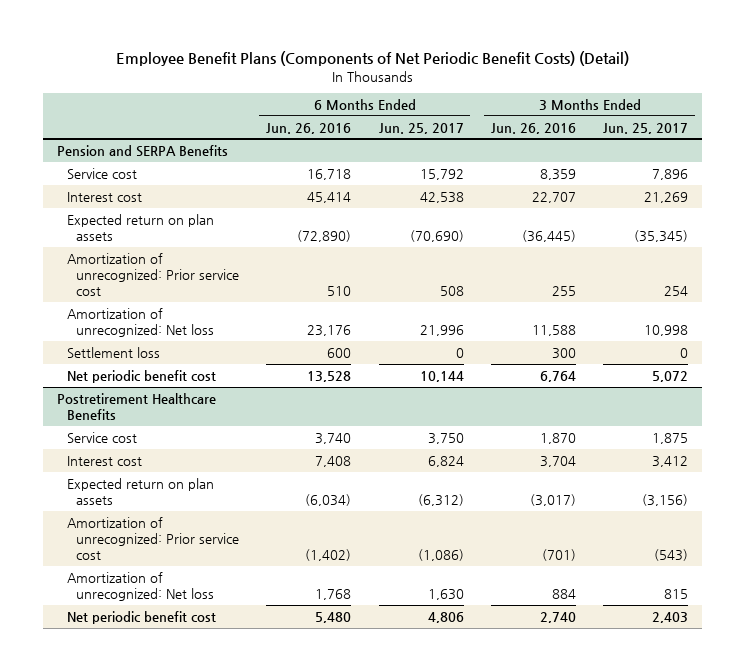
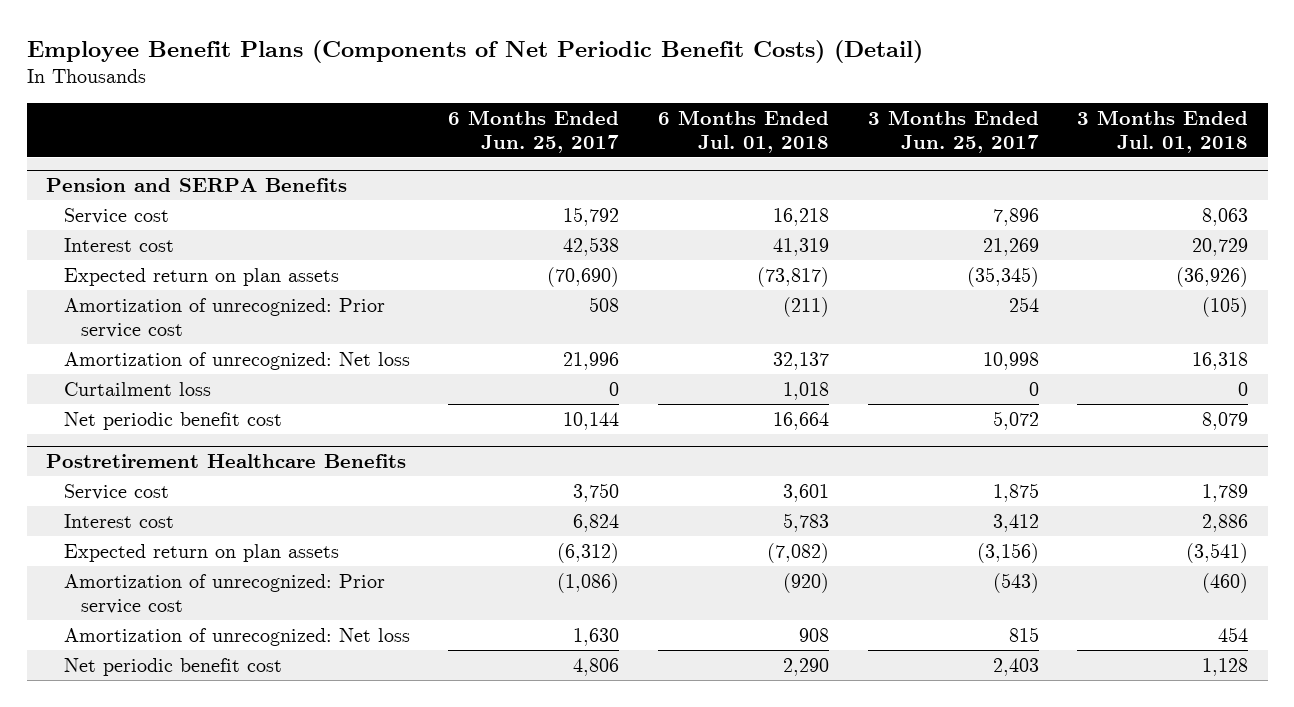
- | 6 Months Ended Jun. 26, 2016 | 6 Months Ended Jun. 25, 2017 | 3 Months Ended Jun. 26, 2016 | 3 Months Ended Jun. 25, 2017
+ | 6 Months Ended Jun. 25, 2017 | 6 Months Ended Jul. 01, 2018 | 3 Months Ended Jun. 25, 2017 | 3 Months Ended Jul. 01, 2018
@ Pension and SERPA Benefits
- Settlement loss | 600 | 0 | 300 | 0
+ Curtailment loss | 0 | 1,018 | 0 | 0

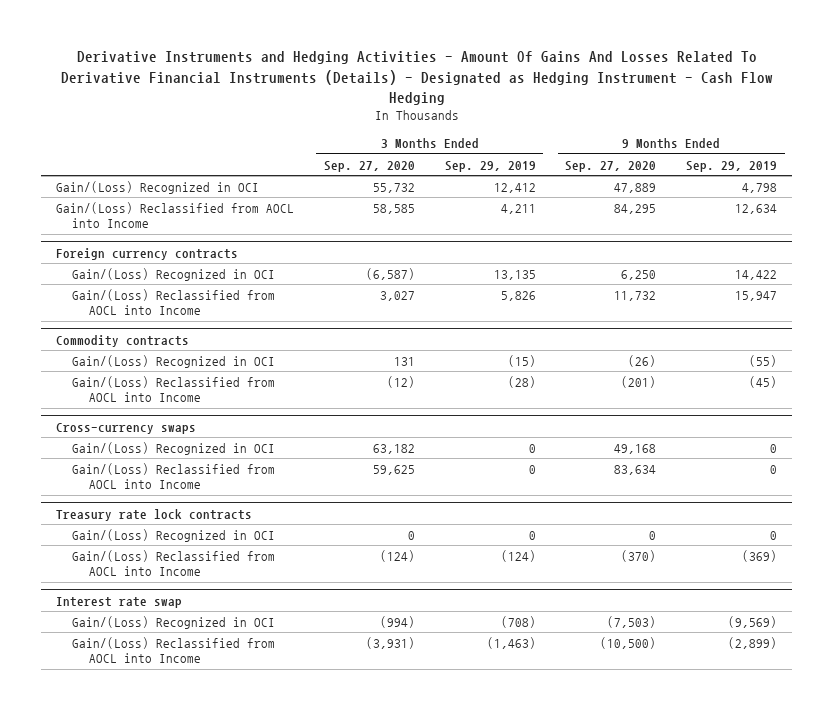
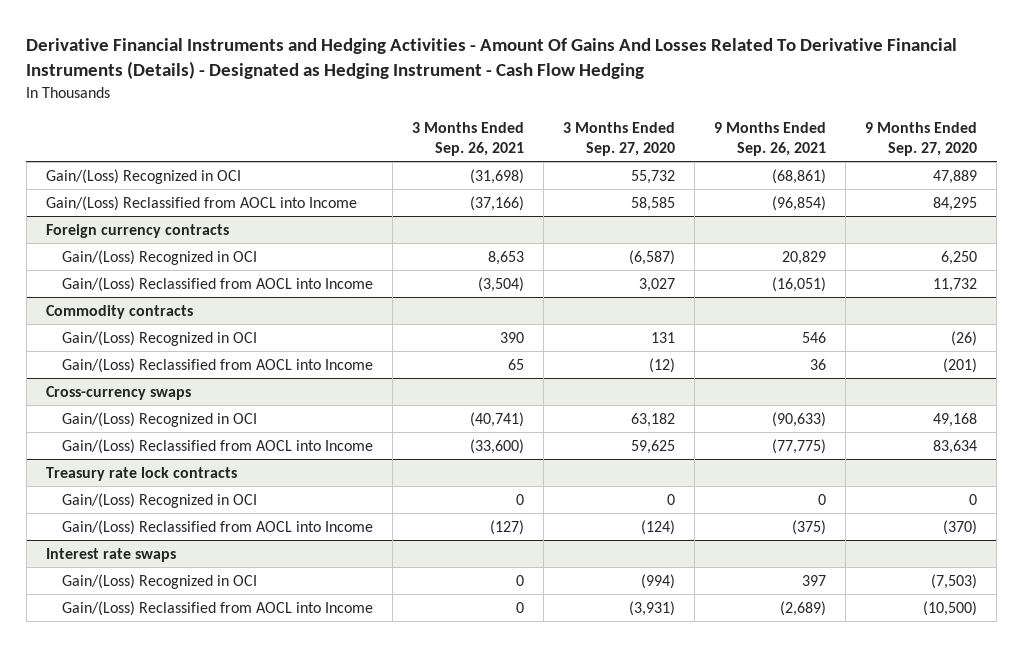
- Derivative Instruments and Hedging Activities - Amount Of Gains And Losses Related To Derivative Financial Instruments (Details) - Designated as Hedging Instrument - Cash Flow Hedging
+ Derivative Financial Instruments and Hedging Activities - Amount Of Gains And Losses Related To Derivative Financial Instruments (Details) - Designated as Hedging Instrument - Cash Flow Hedging
- | 3 Months Ended Sep. 27, 2020 | 3 Months Ended Sep. 29, 2019 | 9 Months Ended Sep. 27, 2020 | 9 Months Ended Sep. 29, 2019
+ | 3 Months Ended Sep. 26, 2021 | 3 Months Ended Sep. 27, 2020 | 9 Months Ended Sep. 26, 2021 | 9 Months Ended Sep. 27, 2020
- Interest rate swap
+ Interest rate swaps

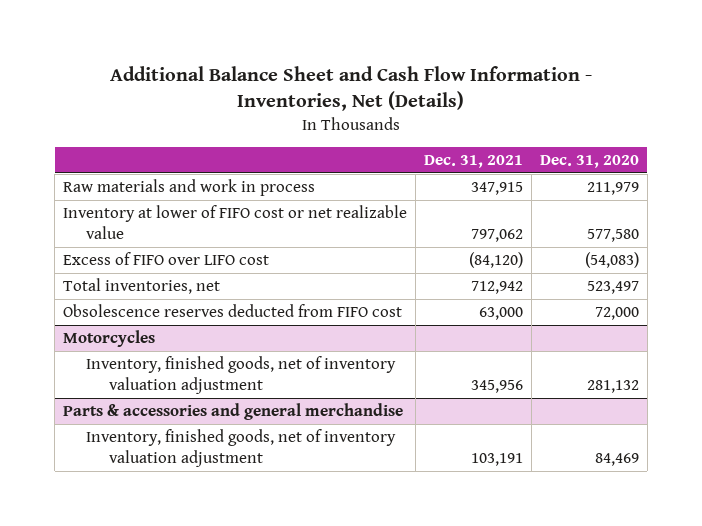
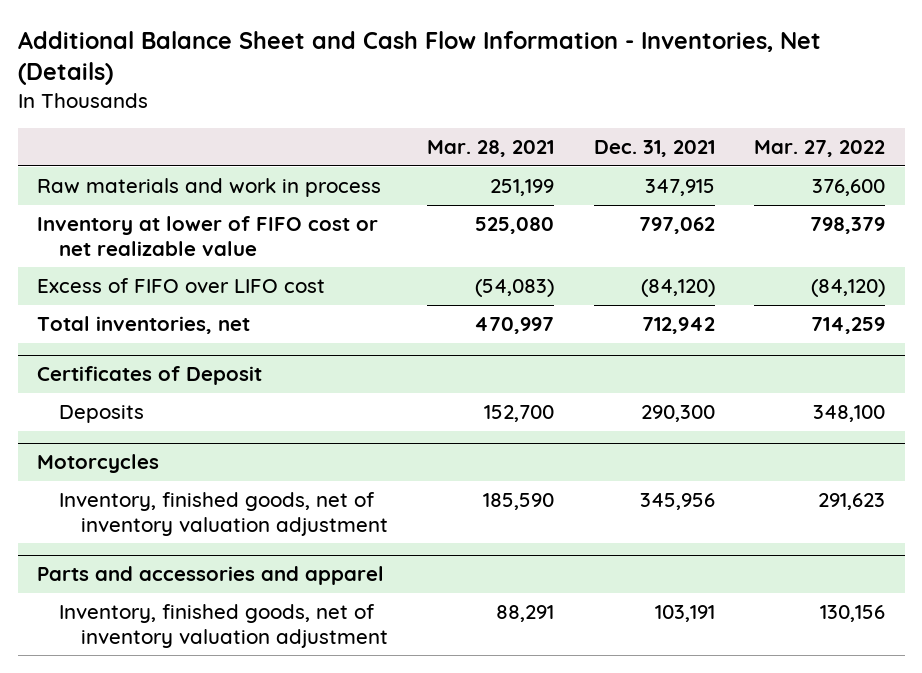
- | Dec. 31, 2021 | Dec. 31, 2020
+ | Mar. 28, 2021 | Dec. 31, 2021 | Mar. 27, 2022
- Obsolescence reserves deducted from FIFO cost | 63,000 | 72,000
+ Certificates of Deposit
+ Deposits | 152,700 | 290,300 | 348,100
- Parts & accessories and general merchandise
+ Parts and accessories and apparel

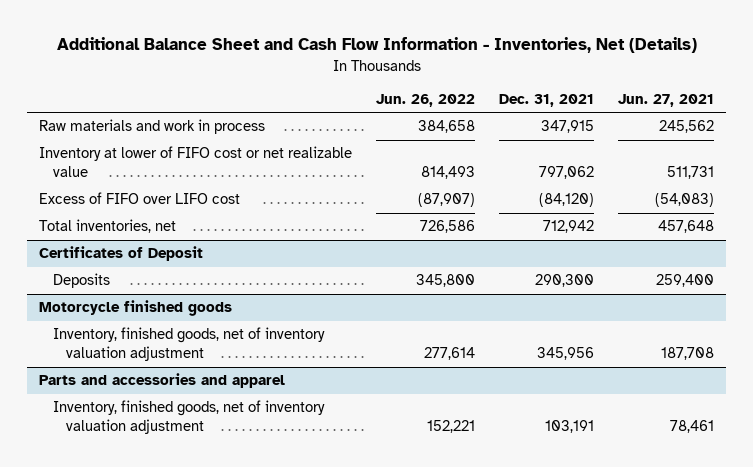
- | Mar. 28, 2021 | Dec. 31, 2021 | Mar. 27, 2022
+ | Jun. 26, 2022 | Dec. 31, 2021 | Jun. 27, 2021
- Motorcycles
+ Motorcycle finished goods

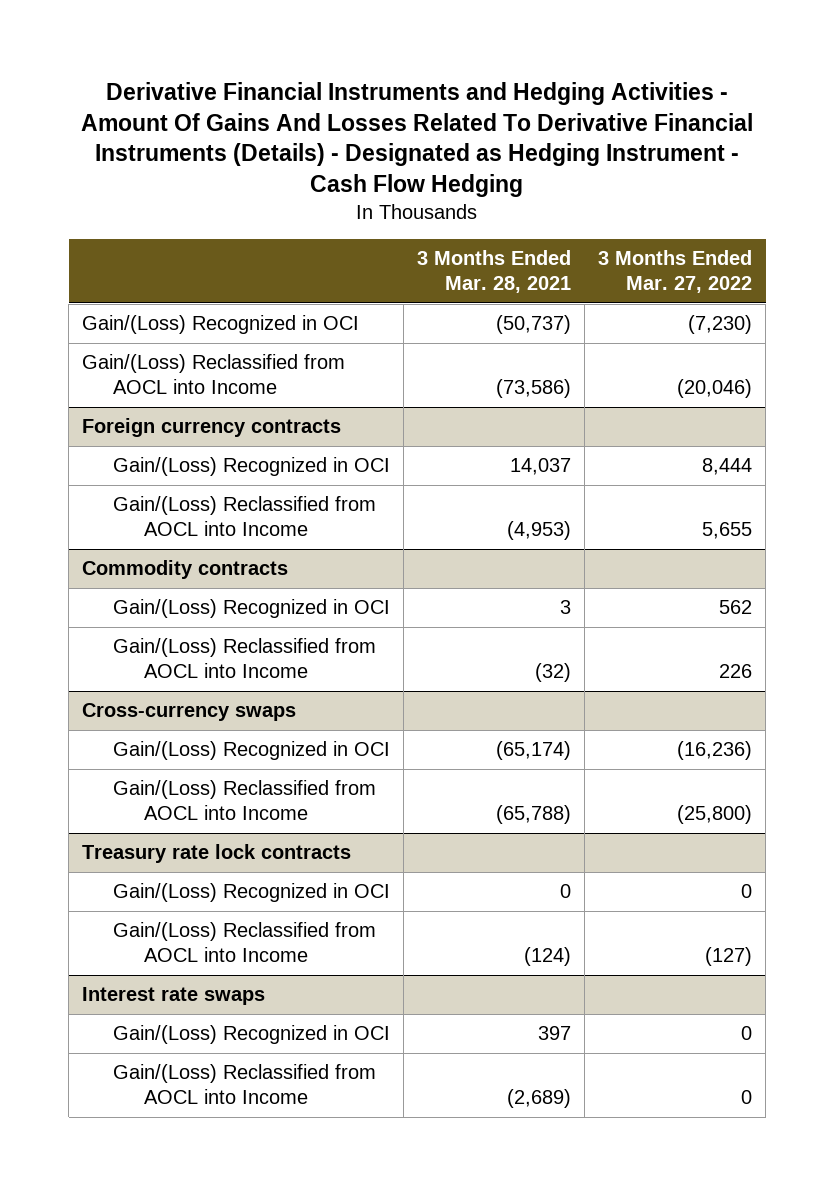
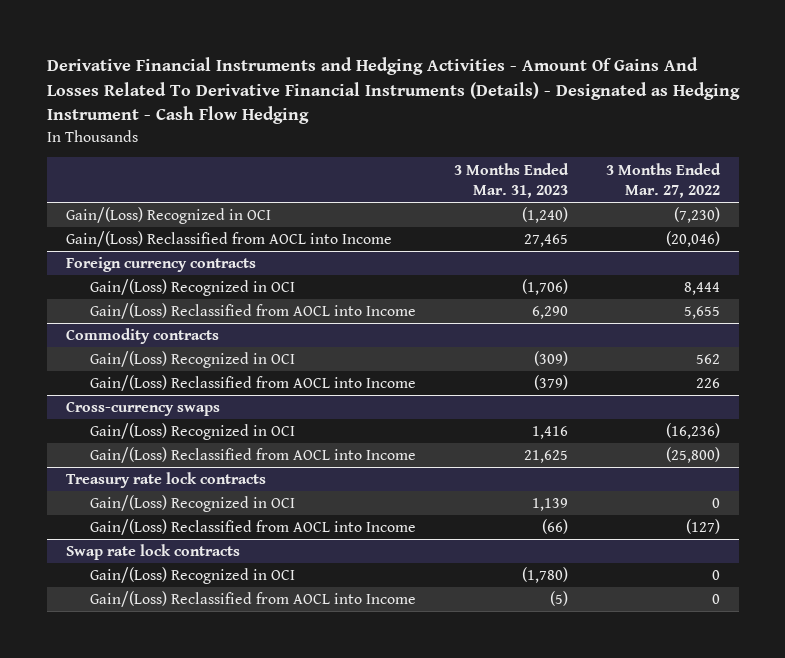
- | 3 Months Ended Mar. 28, 2021 | 3 Months Ended Mar. 27, 2022
+ | 3 Months Ended Mar. 31, 2023 | 3 Months Ended Mar. 27, 2022
- Interest rate swaps
+ Swap rate lock contracts

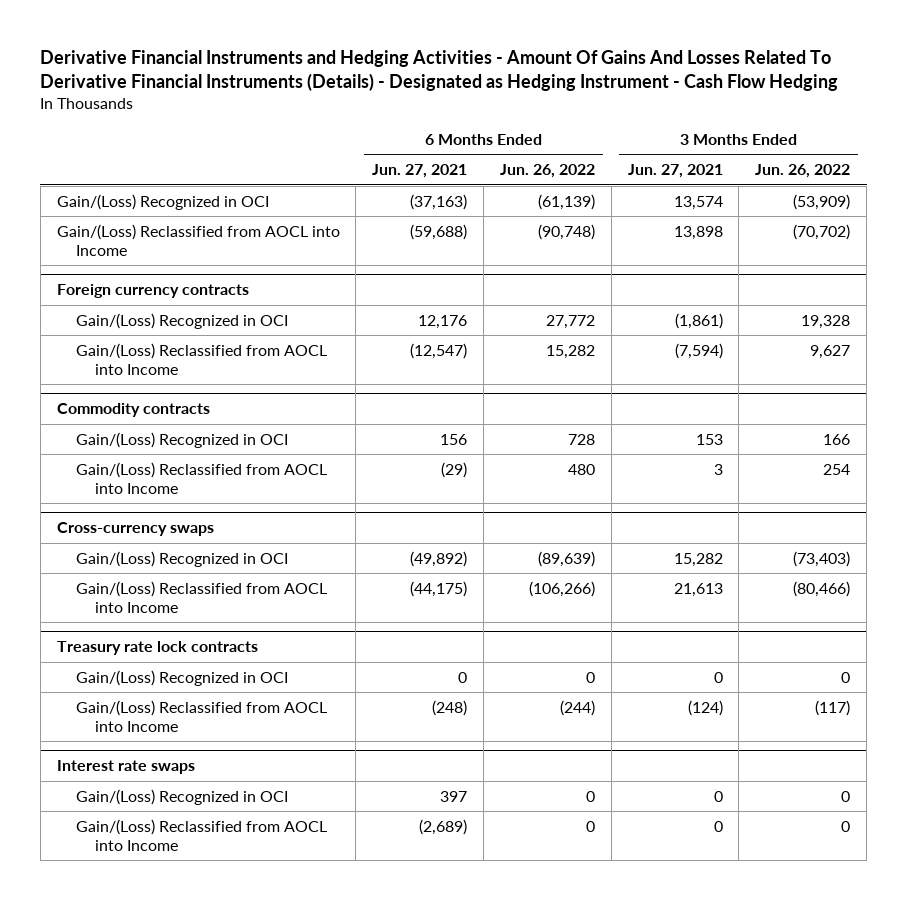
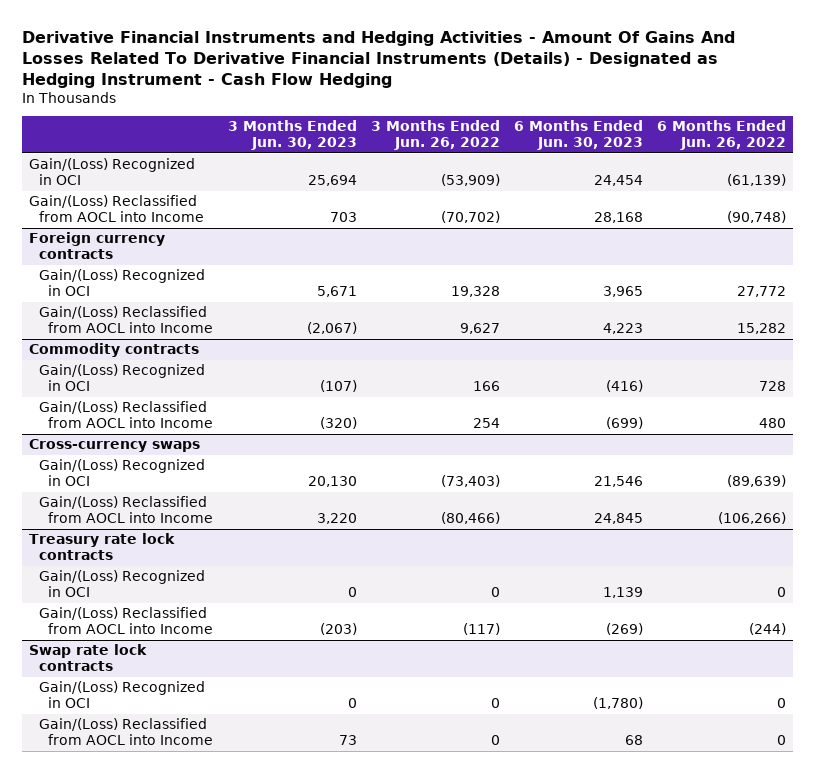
- | 6 Months Ended Jun. 27, 2021 | 6 Months Ended Jun. 26, 2022 | 3 Months Ended Jun. 27, 2021 | 3 Months Ended Jun. 26, 2022
+ | 3 Months Ended Jun. 30, 2023 | 3 Months Ended Jun. 26, 2022 | 6 Months Ended Jun. 30, 2023 | 6 Months Ended Jun. 26, 2022
- Interest rate swaps
+ Swap rate lock contracts

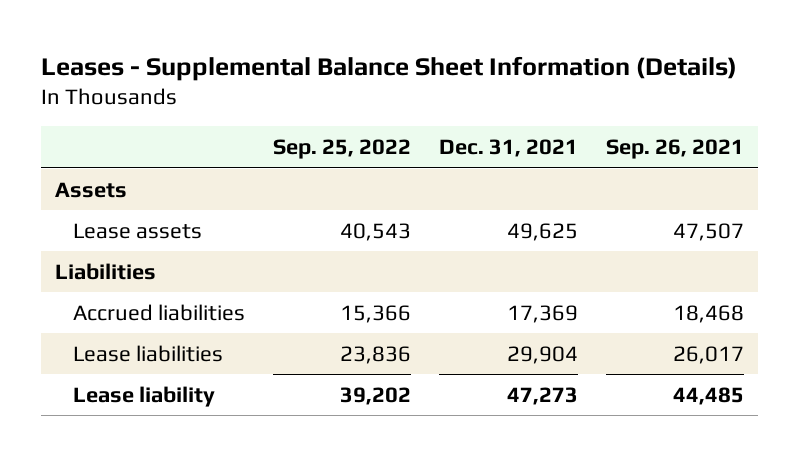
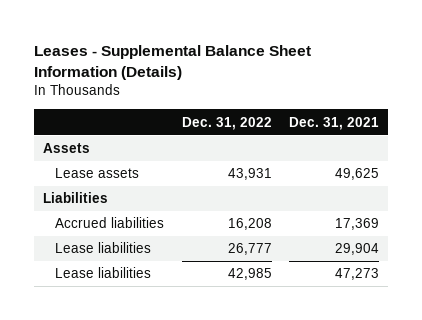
- | Sep. 25, 2022 | Dec. 31, 2021 | Sep. 26, 2021
+ | Dec. 31, 2022 | Dec. 31, 2021
- Lease liability | 39,202 | 47,273 | 44,485
+ Lease liabilities | 42,985 | 47,273

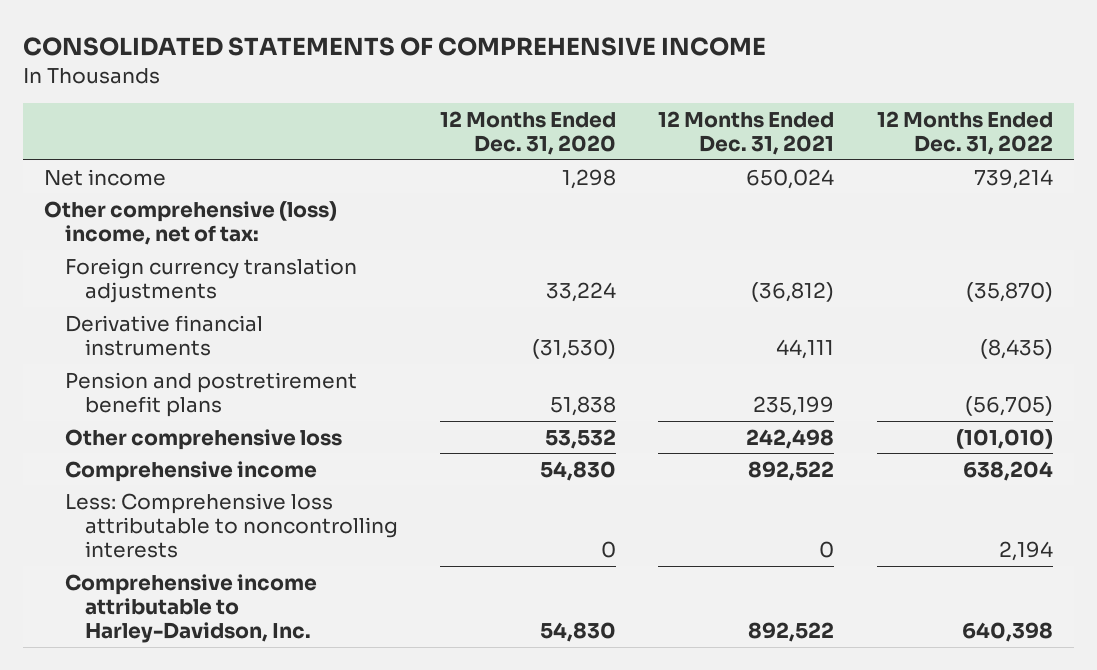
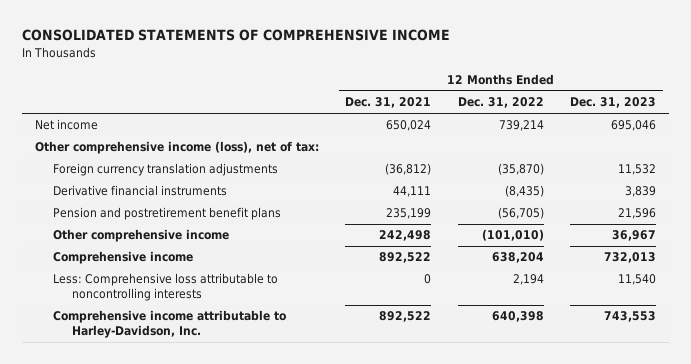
- | 12 Months Ended Dec. 31, 2020 | 12 Months Ended Dec. 31, 2021 | 12 Months Ended Dec. 31, 2022
+ | 12 Months Ended Dec. 31, 2021 | 12 Months Ended Dec. 31, 2022 | 12 Months Ended Dec. 31, 2023
- Other comprehensive (loss) income, net of tax:
+ Other comprehensive income (loss), net of tax:
- Other comprehensive loss | 53,532 | 242,498 | (101,010)
+ Other comprehensive income | 242,498 | (101,010) | 36,967

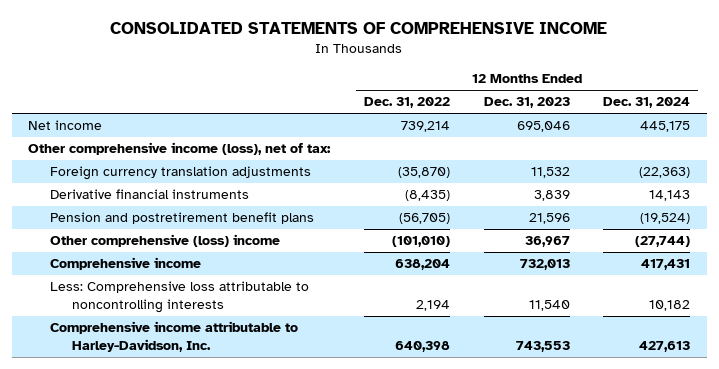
- | 12 Months Ended Dec. 31, 2021 | 12 Months Ended Dec. 31, 2022 | 12 Months Ended Dec. 31, 2023
+ | 12 Months Ended Dec. 31, 2022 | 12 Months Ended Dec. 31, 2023 | 12 Months Ended Dec. 31, 2024
- Other comprehensive income | 242,498 | (101,010) | 36,967
+ Other comprehensive (loss) income | (101,010) | 36,967 | (27,744)

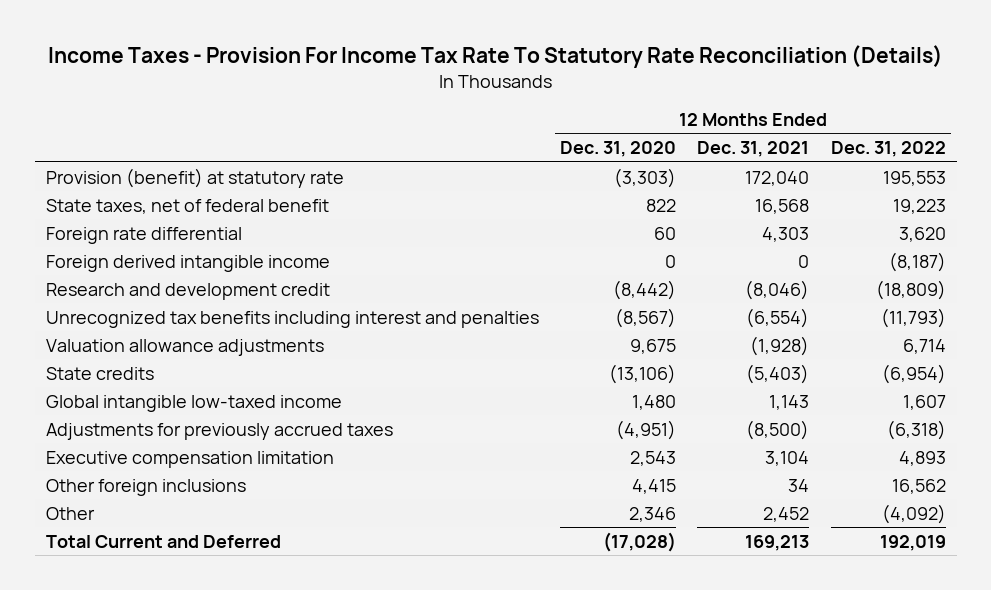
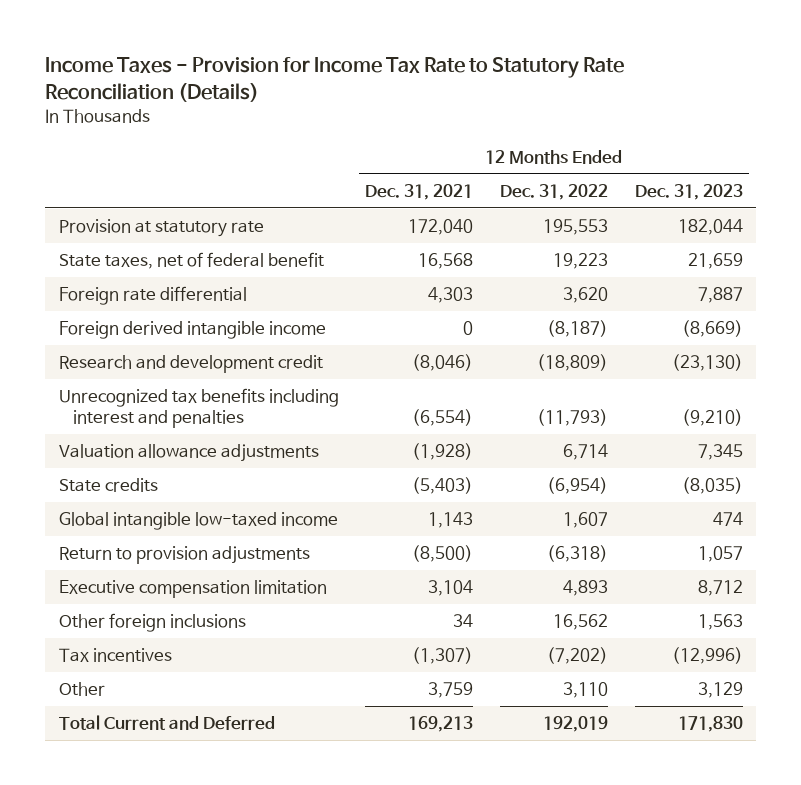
- Income Taxes - Provision For Income Tax Rate To Statutory Rate Reconciliation (Details)
+ Income Taxes - Provision for Income Tax Rate to Statutory Rate Reconciliation (Details)
- | 12 Months Ended Dec. 31, 2020 | 12 Months Ended Dec. 31, 2021 | 12 Months Ended Dec. 31, 2022
+ | 12 Months Ended Dec. 31, 2021 | 12 Months Ended Dec. 31, 2022 | 12 Months Ended Dec. 31, 2023
- Provision (benefit) at statutory rate | (3,303) | 172,040 | 195,553
+ Provision at statutory rate | 172,040 | 195,553 | 182,044
- Adjustments for previously accrued taxes | (4,951) | (8,500) | (6,318)
+ Return to provision adjustments | (8,500) | (6,318) | 1,057
- Other | 2,346 | 2,452 | (4,092)
+ Tax incentives | (1,307) | (7,202) | (12,996)
+ Other | 3,759 | 3,110 | 3,129

